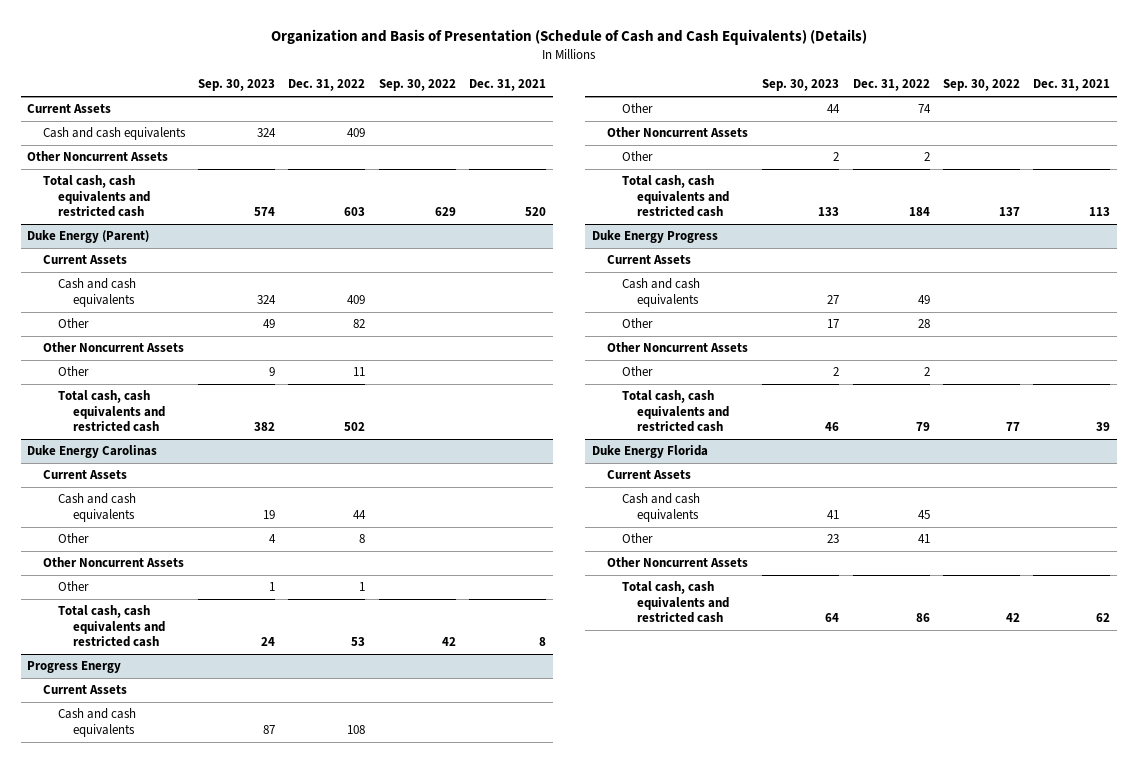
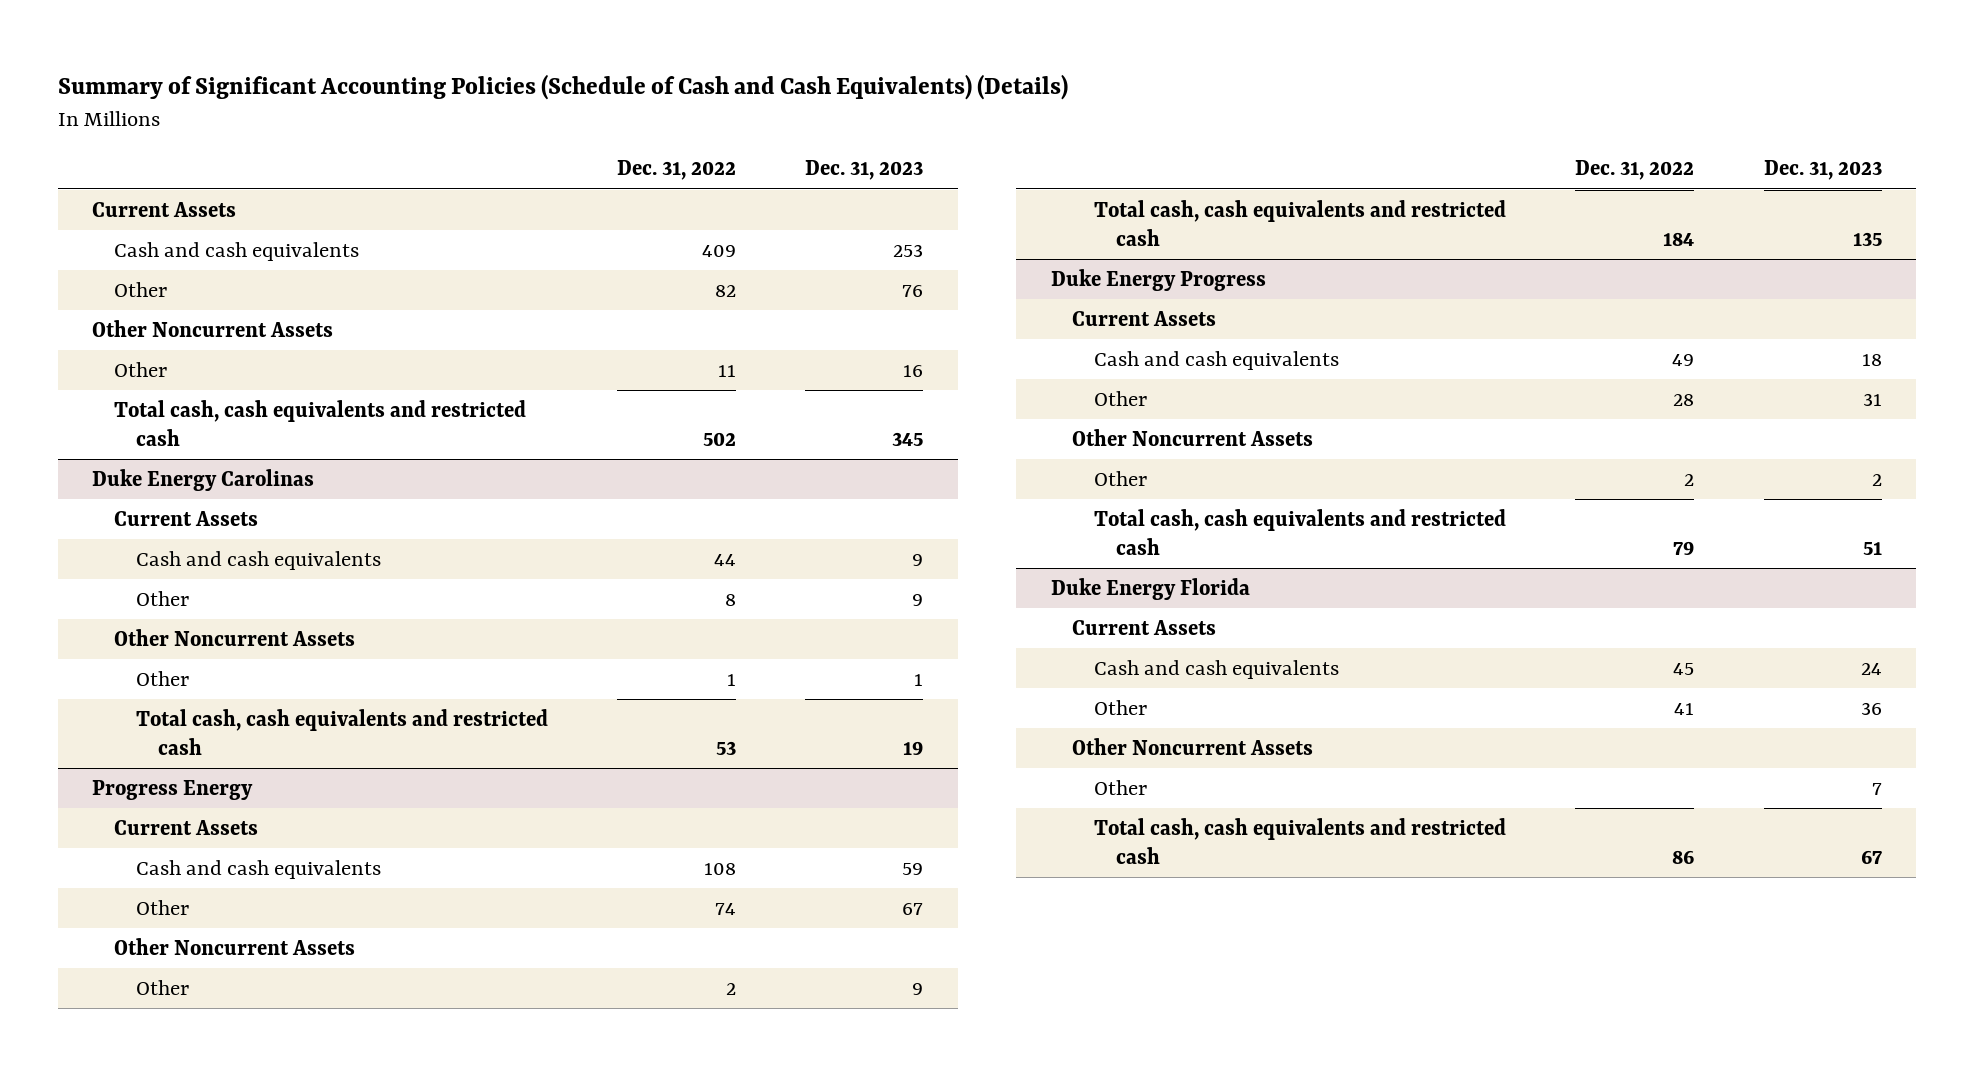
- Organization and Basis of Presentation (Schedule of Cash and Cash Equivalents) (Details)
+ Summary of Significant Accounting Policies (Schedule of Cash and Cash Equivalents) (Details)
- | Sep. 30, 2023 | Dec. 31, 2022 | Sep. 30, 2022 | Dec. 31, 2021
+ | Dec. 31, 2022 | Dec. 31, 2023
- Other Noncurrent Assets
- Total cash, cash equivalents and restricted cash | 574 | 603 | 629 | 520
- Duke Energy (Parent)
- Current Assets
- Cash and cash equivalents | 324 | 409 | |
@ Duke Energy Florida
+ Other | | 7

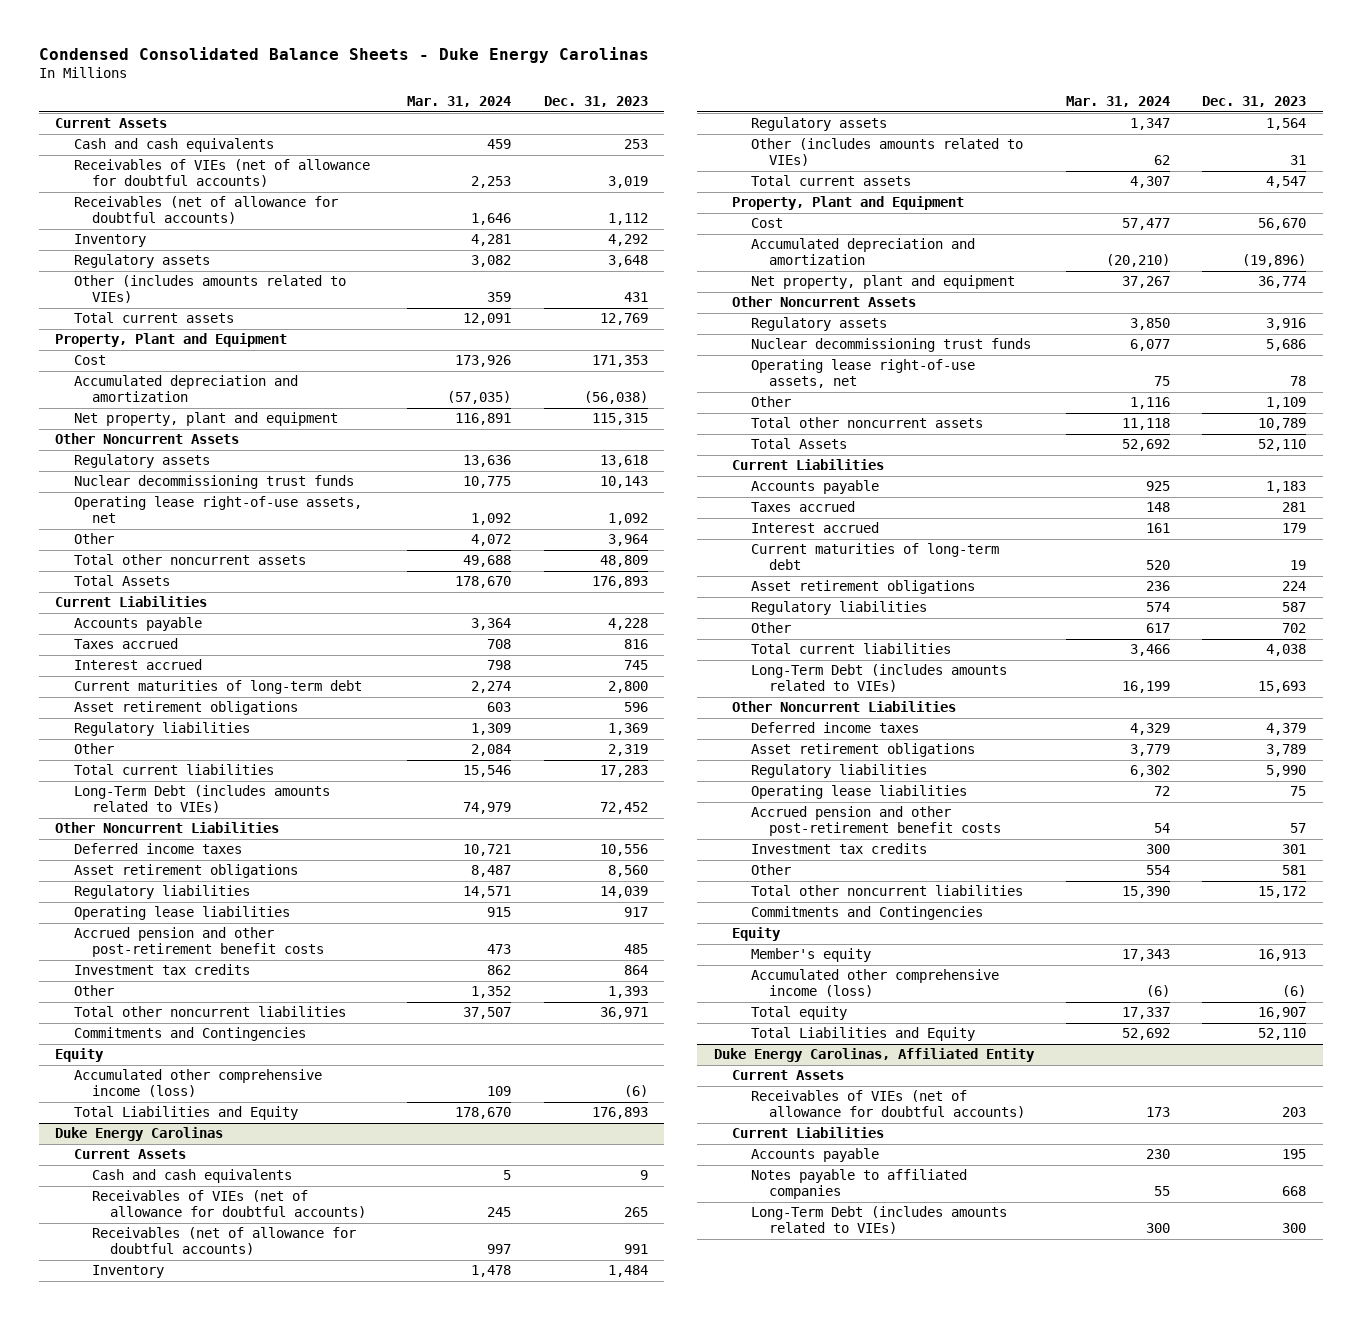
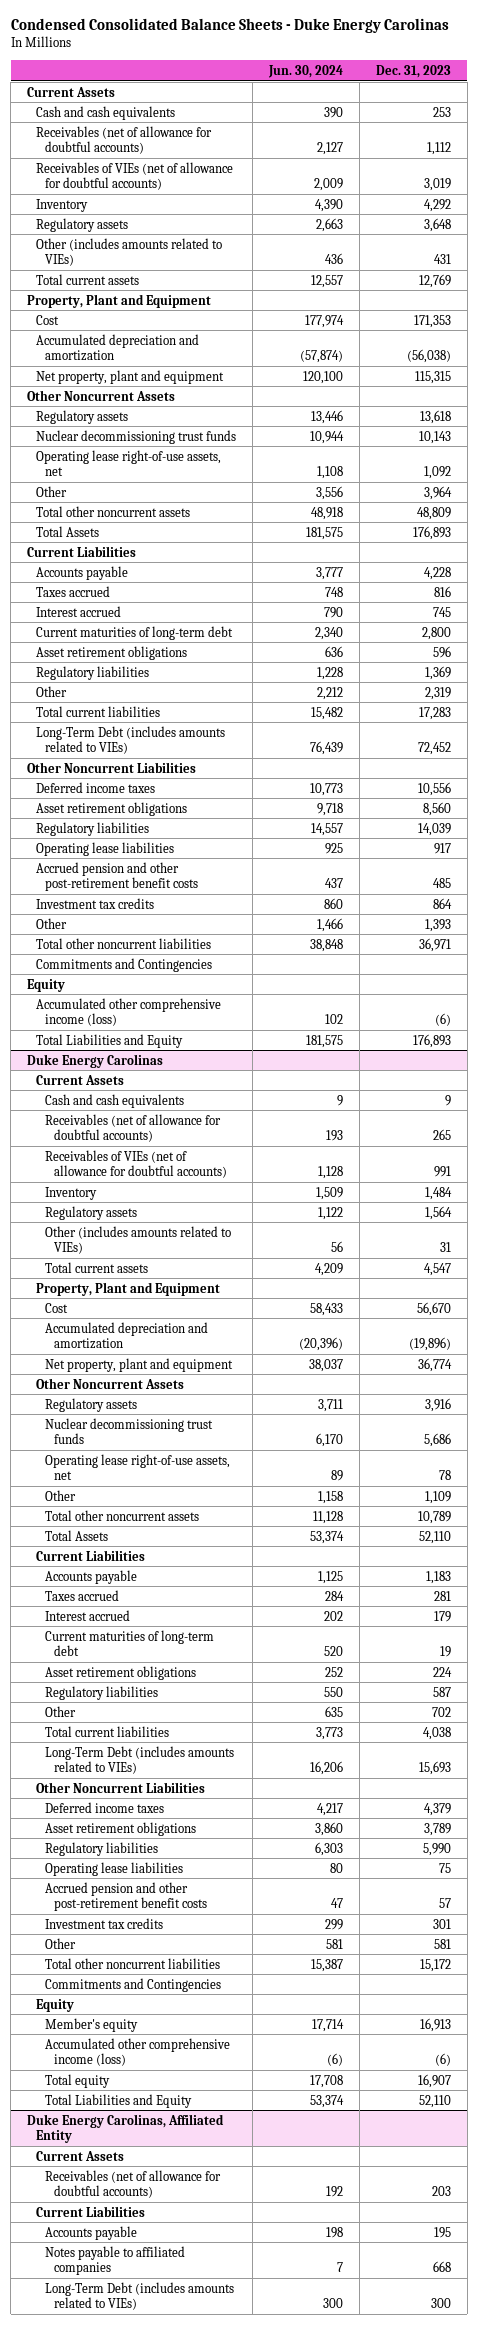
- | Mar. 31, 2024 | Dec. 31, 2023
+ | Jun. 30, 2024 | Dec. 31, 2023
moved down: Receivables of VIEs (net of allowance for doubtful accounts) | 2,009 | 3,019
@ Duke Energy Carolinas
- Receivables of VIEs (net of allowance for doubtful accounts) | 245 | 265
- Receivables (net of allowance for doubtful accounts) | 997 | 991
+ Receivables (net of allowance for doubtful accounts) | 193 | 265
+ Receivables of VIEs (net of allowance for doubtful accounts) | 1,128 | 991
@ Duke Energy Carolinas, Affiliated Entity
- Receivables of VIEs (net of allowance for doubtful accounts) | 173 | 203
+ Receivables (net of allowance for doubtful accounts) | 192 | 203

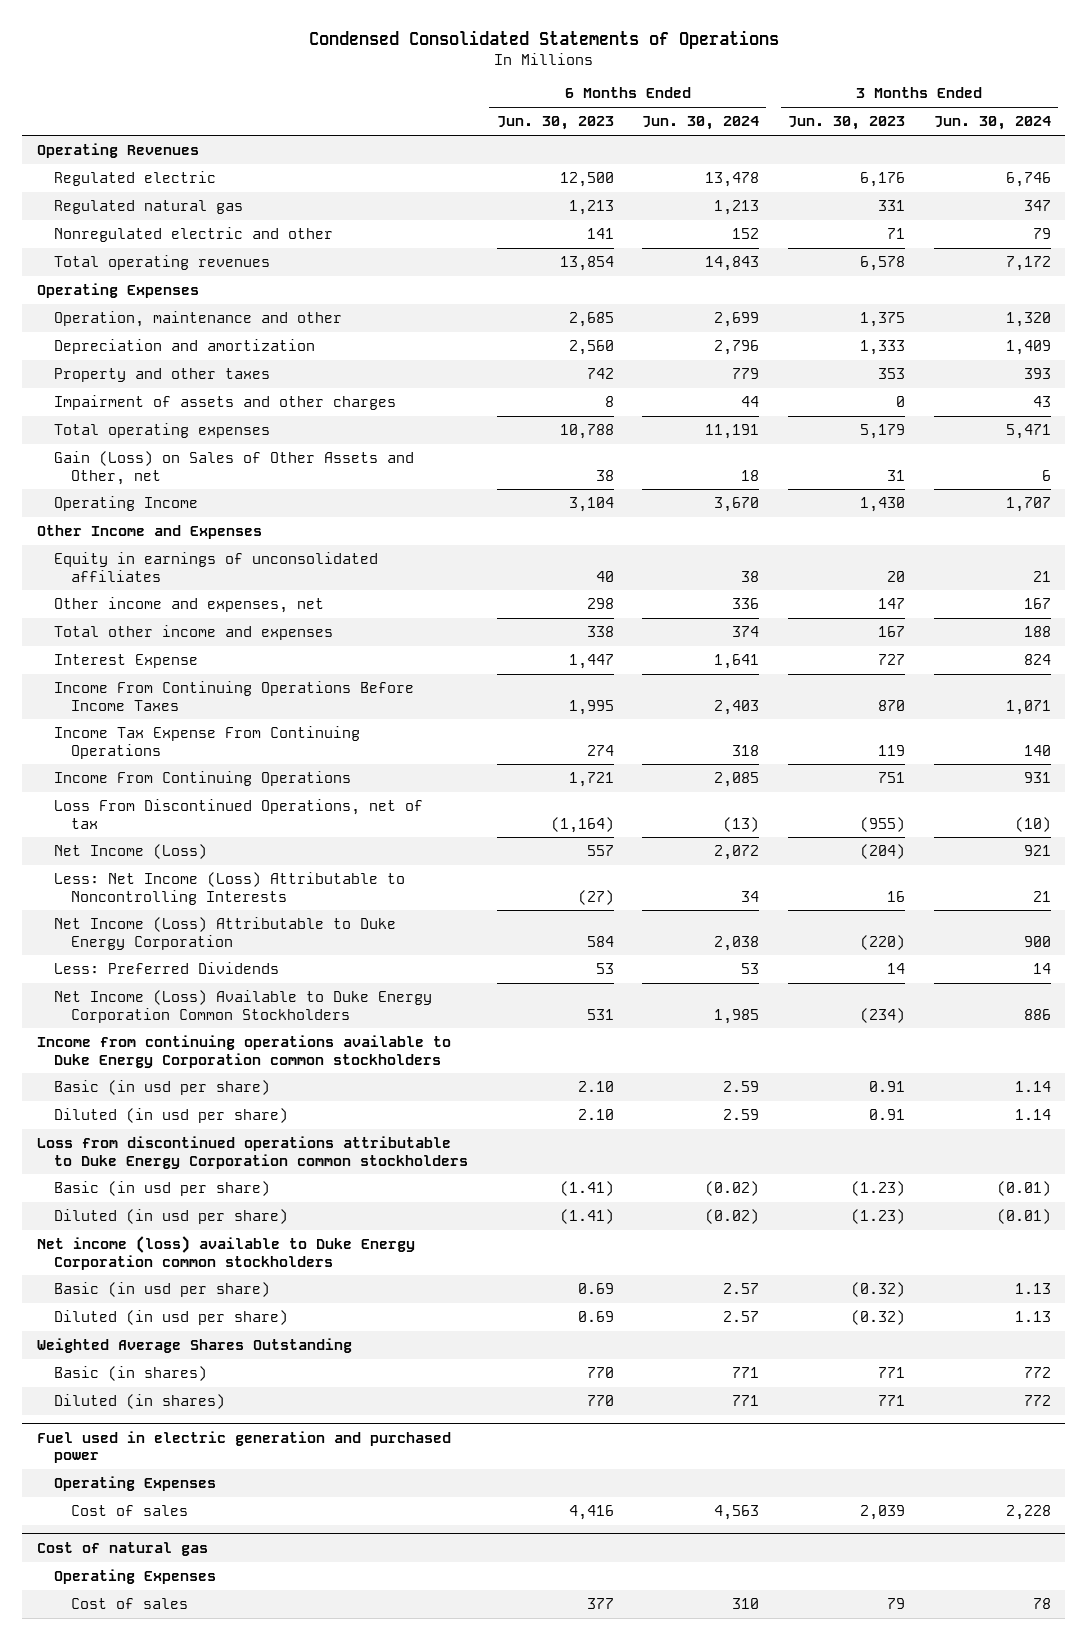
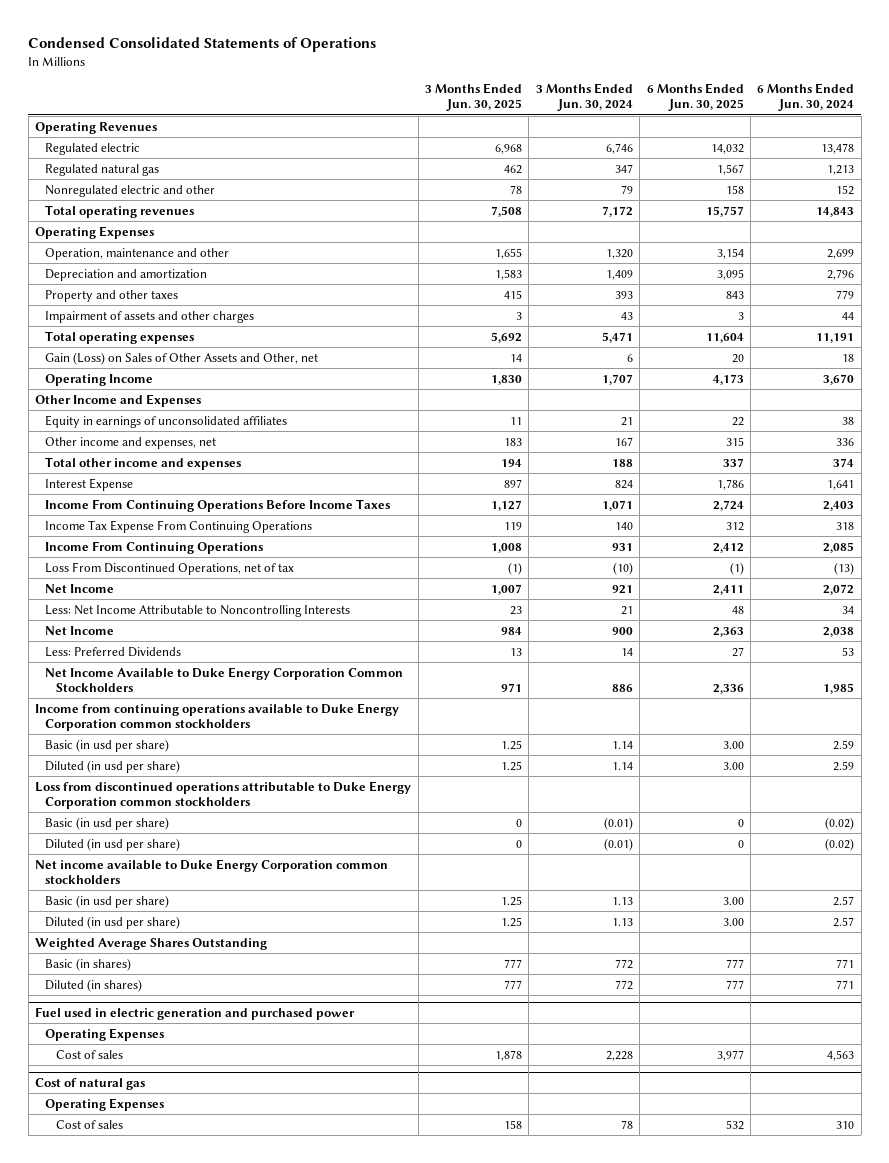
- | 6 Months Ended Jun. 30, 2023 | 6 Months Ended Jun. 30, 2024 | 3 Months Ended Jun. 30, 2023 | 3 Months Ended Jun. 30, 2024
+ | 3 Months Ended Jun. 30, 2025 | 3 Months Ended Jun. 30, 2024 | 6 Months Ended Jun. 30, 2025 | 6 Months Ended Jun. 30, 2024
- Net Income (Loss) | 557 | 2,072 | (204) | 921
- Less: Net Income (Loss) Attributable to Noncontrolling Interests | (27) | 34 | 16 | 21
- Net Income (Loss) Attributable to Duke Energy Corporation | 584 | 2,038 | (220) | 900
+ Net Income | 1,007 | 921 | 2,411 | 2,072
+ Less: Net Income Attributable to Noncontrolling Interests | 23 | 21 | 48 | 34
+ Net Income | 984 | 900 | 2,363 | 2,038
- Net Income (Loss) Available to Duke Energy Corporation Common Stockholders | 531 | 1,985 | (234) | 886
+ Net Income Available to Duke Energy Corporation Common Stockholders | 971 | 886 | 2,336 | 1,985
- Net income (loss) available to Duke Energy Corporation common stockholders
+ Net income available to Duke Energy Corporation common stockholders

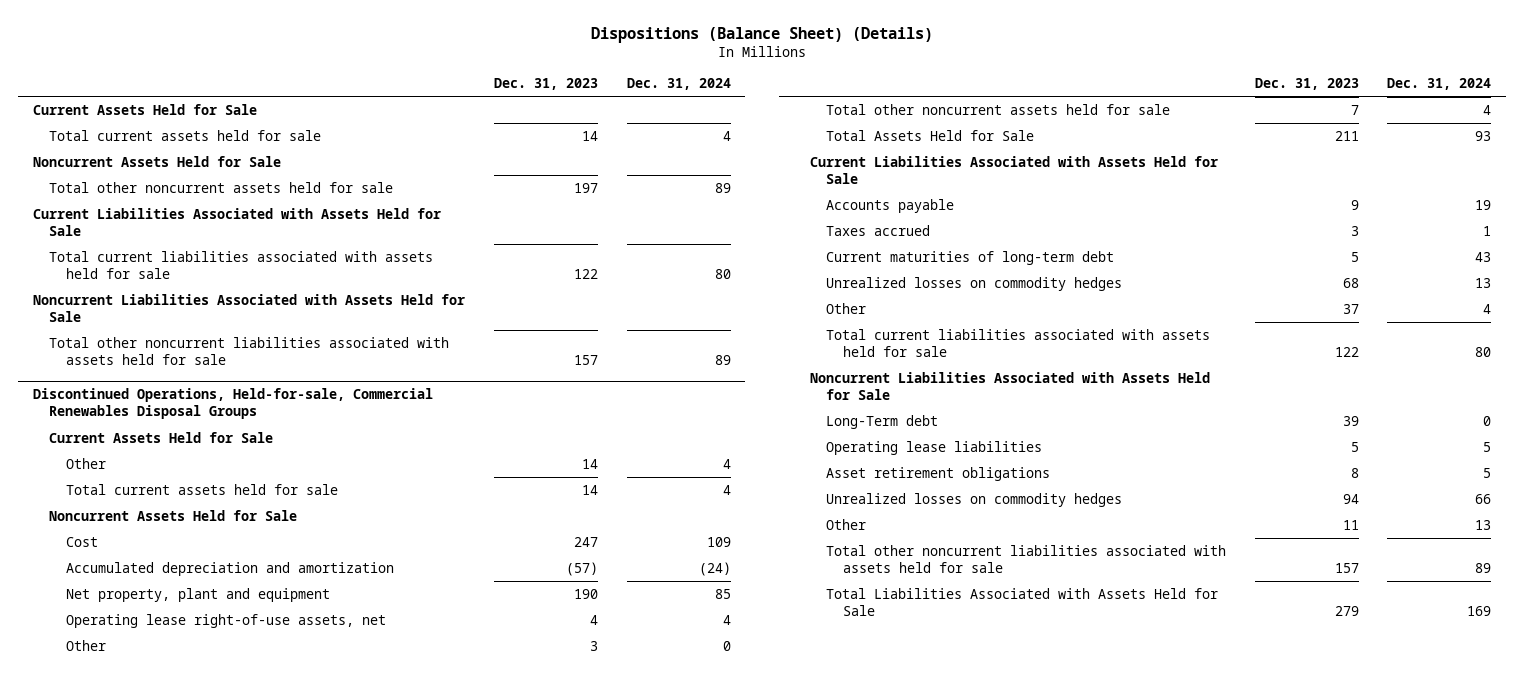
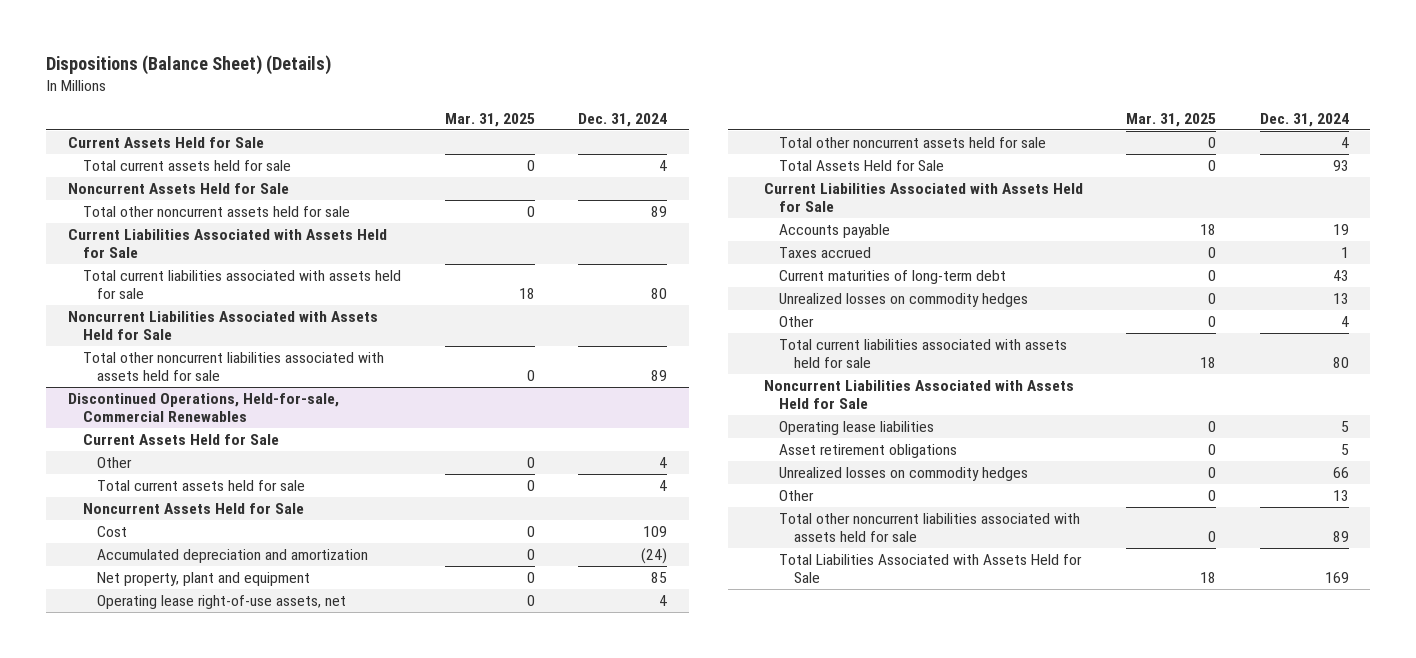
- | Dec. 31, 2023 | Dec. 31, 2024
+ | Mar. 31, 2025 | Dec. 31, 2024
- Discontinued Operations, Held-for-sale, Commercial Renewables Disposal Groups
+ Discontinued Operations, Held-for-sale, Commercial Renewables
- Other | 3 | 0
- Long-Term debt | 39 | 0

